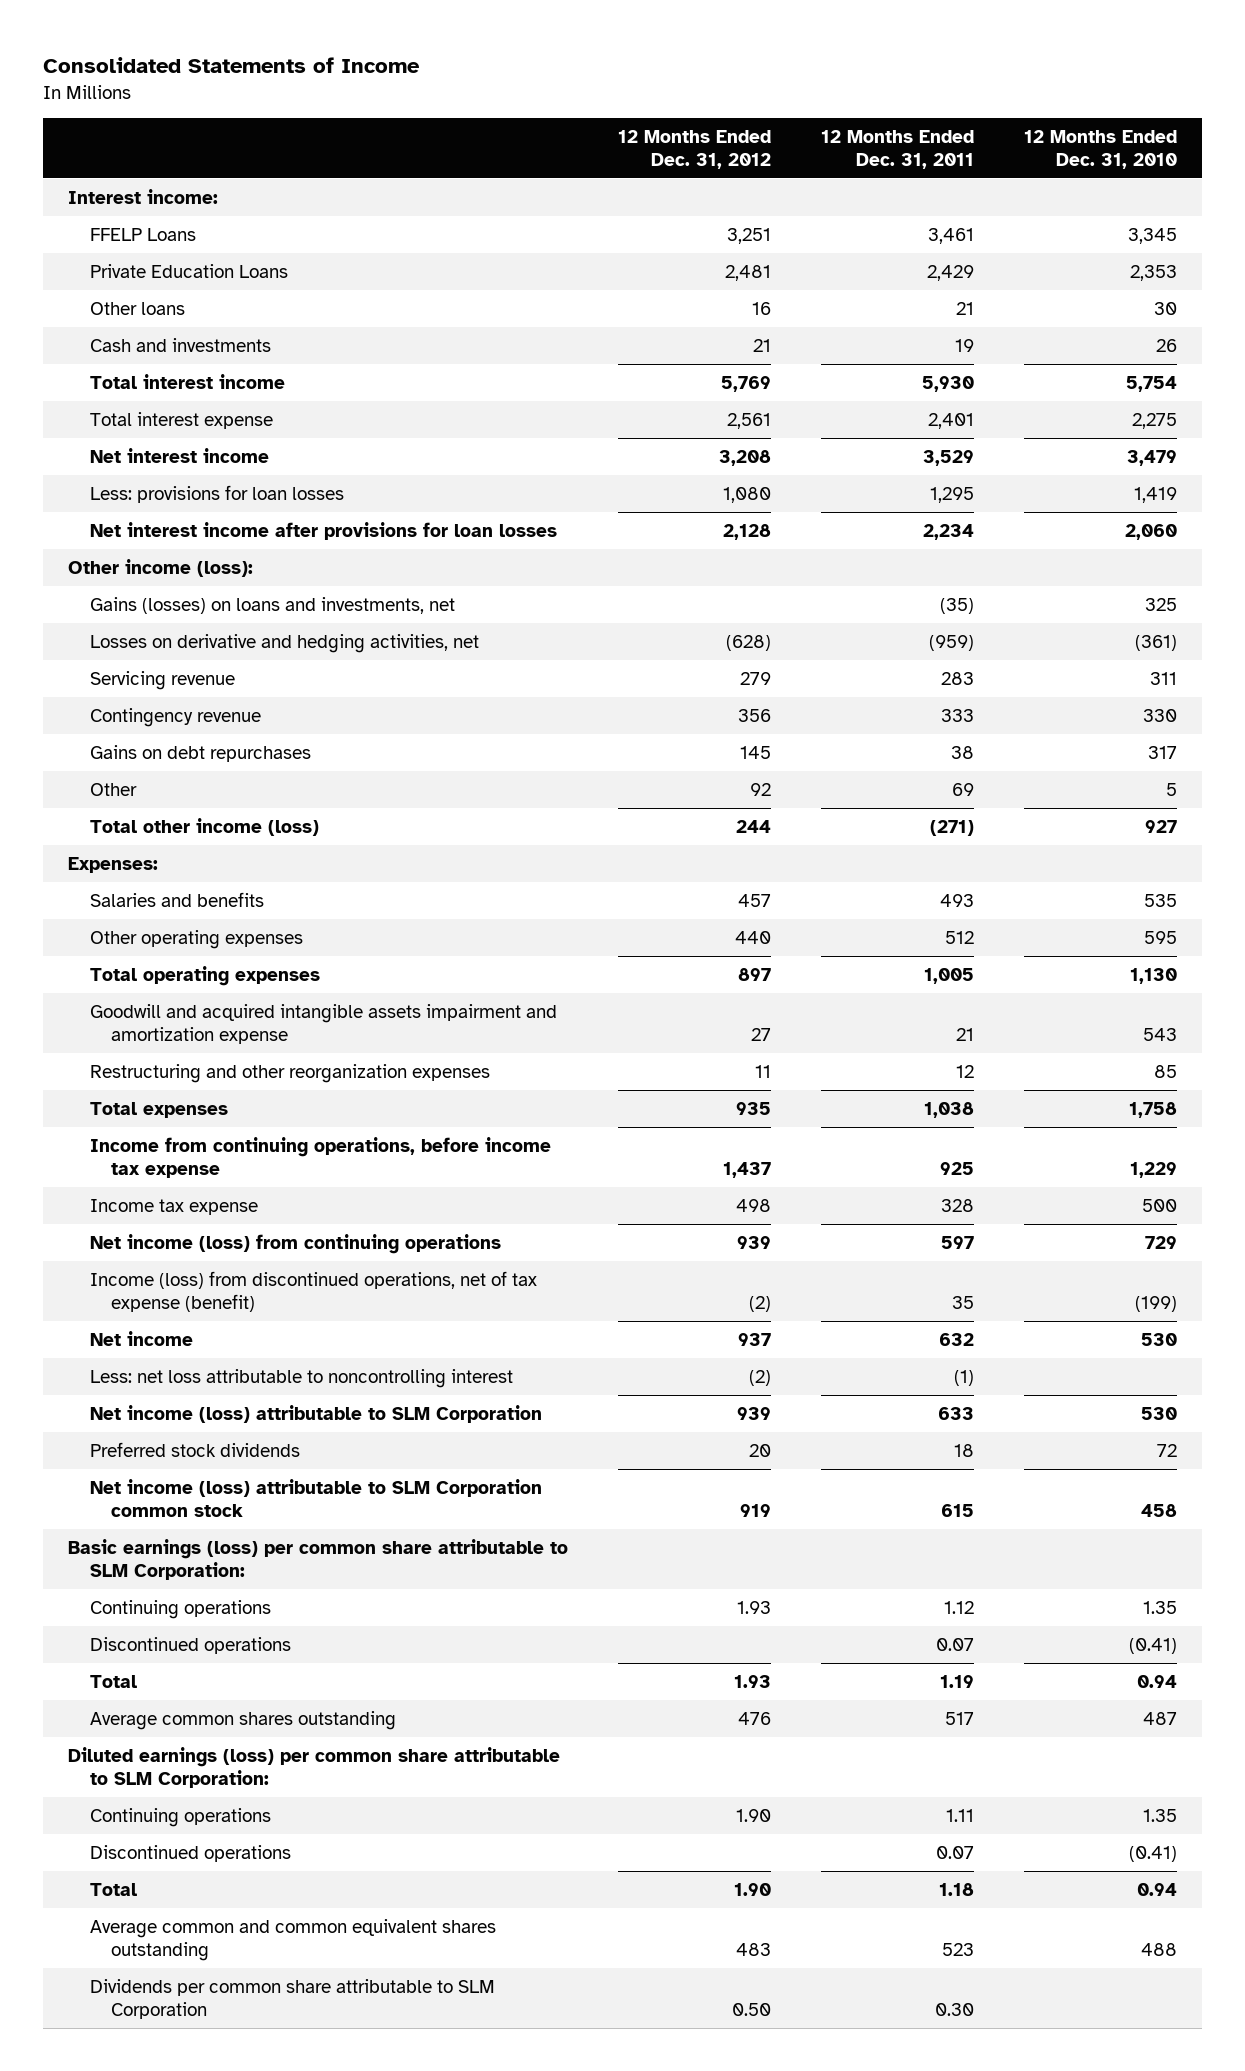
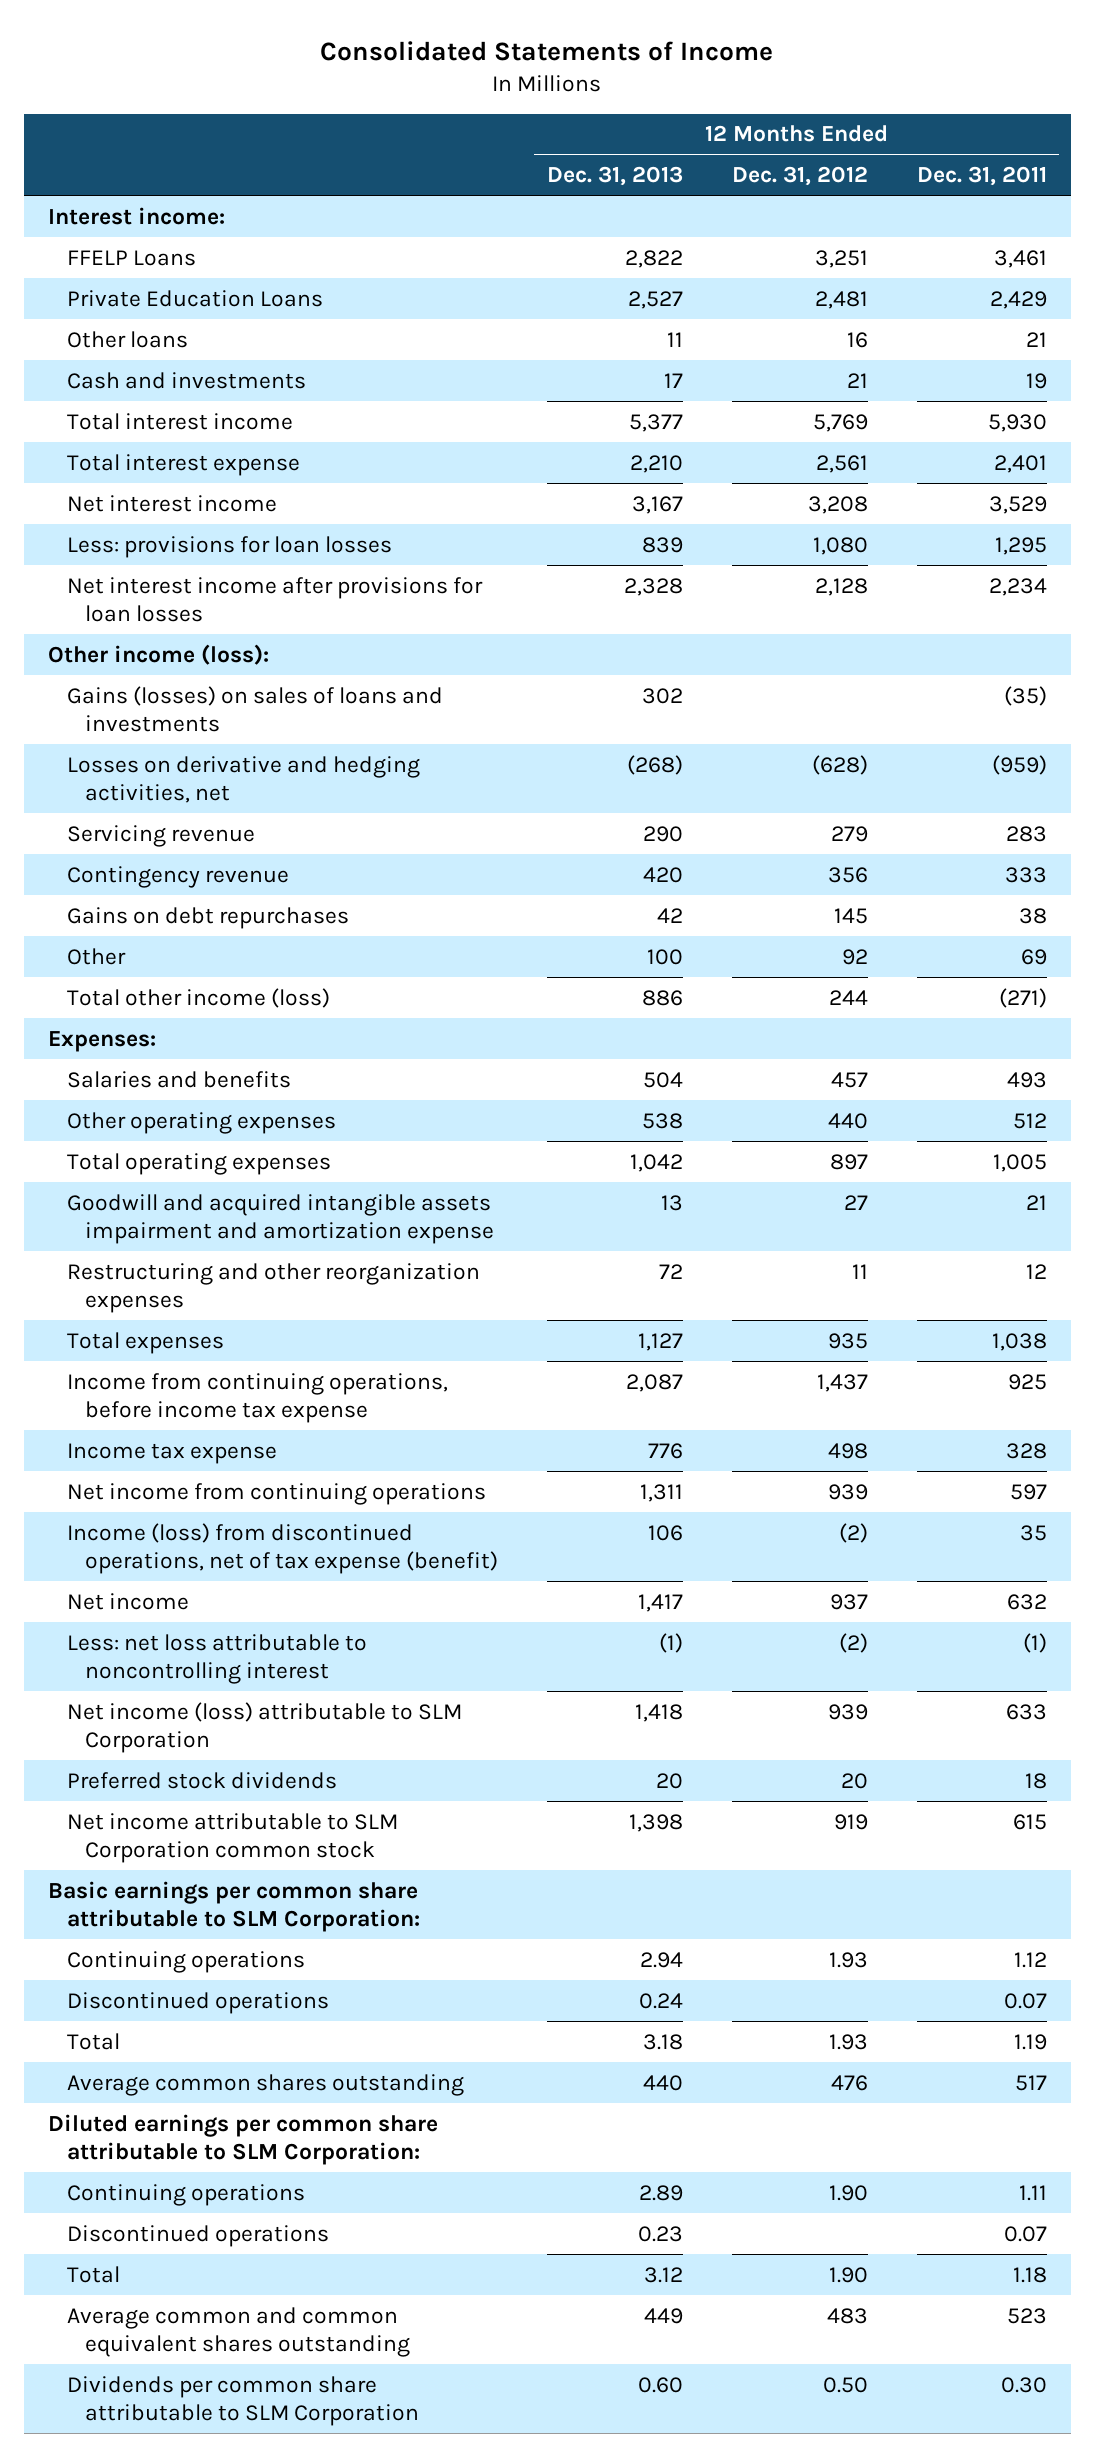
- | 12 Months Ended Dec. 31, 2012 | 12 Months Ended Dec. 31, 2011 | 12 Months Ended Dec. 31, 2010
+ | 12 Months Ended Dec. 31, 2013 | 12 Months Ended Dec. 31, 2012 | 12 Months Ended Dec. 31, 2011
- Gains (losses) on loans and investments, net | | (35) | 325
+ Gains (losses) on sales of loans and investments | 302 | | (35)
- Net income (loss) from continuing operations | 939 | 597 | 729
+ Net income from continuing operations | 1,311 | 939 | 597
- Net income (loss) attributable to SLM Corporation common stock | 919 | 615 | 458
- Basic earnings (loss) per common share attributable to SLM Corporation:
+ Net income attributable to SLM Corporation common stock | 1,398 | 919 | 615
+ Basic earnings per common share attributable to SLM Corporation:
- Diluted earnings (loss) per common share attributable to SLM Corporation:
+ Diluted earnings per common share attributable to SLM Corporation:

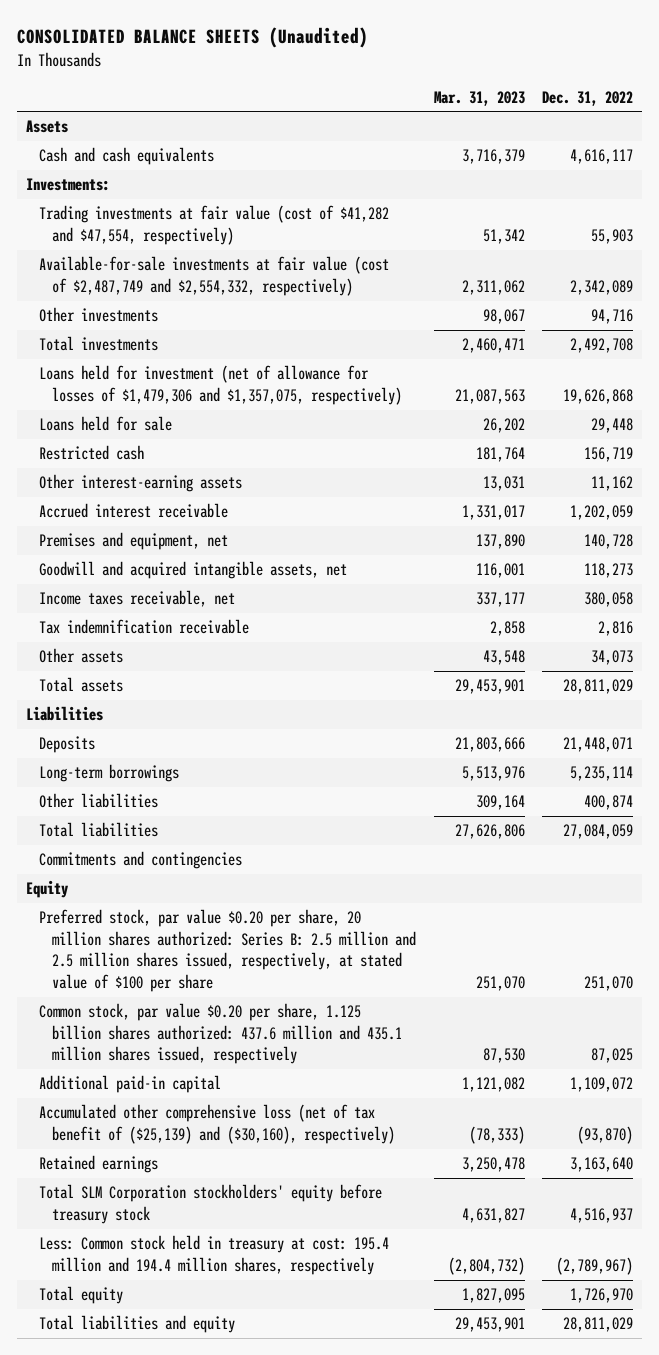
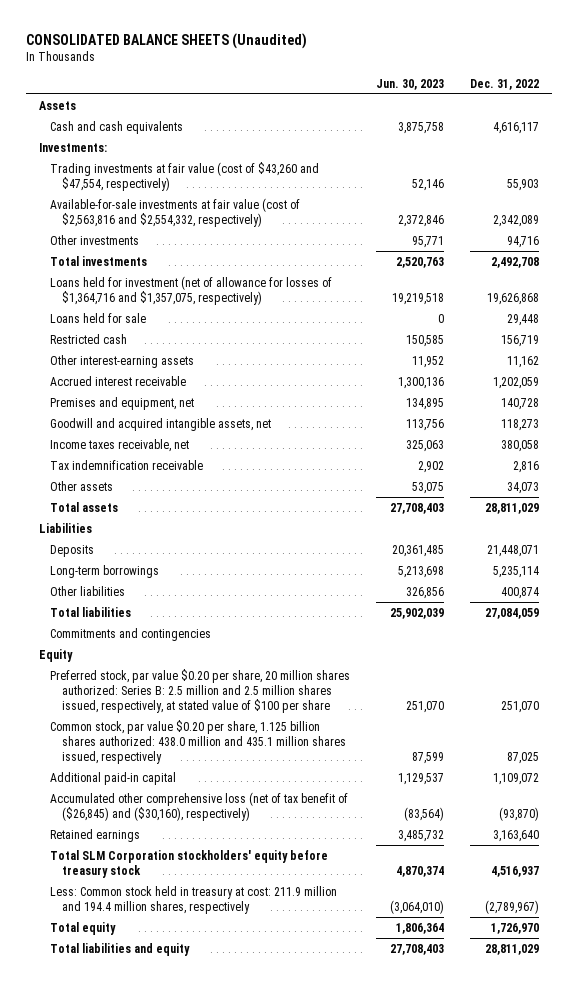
- | Mar. 31, 2023 | Dec. 31, 2022
+ | Jun. 30, 2023 | Dec. 31, 2022
- Trading investments at fair value (cost of $41,282 and $47,554, respectively) | 51,342 | 55,903
- Available-for-sale investments at fair value (cost of $2,487,749 and $2,554,332, respectively) | 2,311,062 | 2,342,089
+ Trading investments at fair value (cost of $43,260 and $47,554, respectively) | 52,146 | 55,903
+ Available-for-sale investments at fair value (cost of $2,563,816 and $2,554,332, respectively) | 2,372,846 | 2,342,089
- Loans held for investment (net of allowance for losses of $1,479,306 and $1,357,075, respectively) | 21,087,563 | 19,626,868
+ Loans held for investment (net of allowance for losses of $1,364,716 and $1,357,075, respectively) | 19,219,518 | 19,626,868
- Common stock, par value $0.20 per share, 1.125 billion shares authorized: 437.6 million and 435.1 million shares issued, respectively | 87,530 | 87,025
+ Common stock, par value $0.20 per share, 1.125 billion shares authorized: 438.0 million and 435.1 million shares issued, respectively | 87,599 | 87,025
- Accumulated other comprehensive loss (net of tax benefit of ($25,139) and ($30,160), respectively) | (78,333) | (93,870)
+ Accumulated other comprehensive loss (net of tax benefit of ($26,845) and ($30,160), respectively) | (83,564) | (93,870)
- Less: Common stock held in treasury at cost: 195.4 million and 194.4 million shares, respectively | (2,804,732) | (2,789,967)
+ Less: Common stock held in treasury at cost: 211.9 million and 194.4 million shares, respectively | (3,064,010) | (2,789,967)

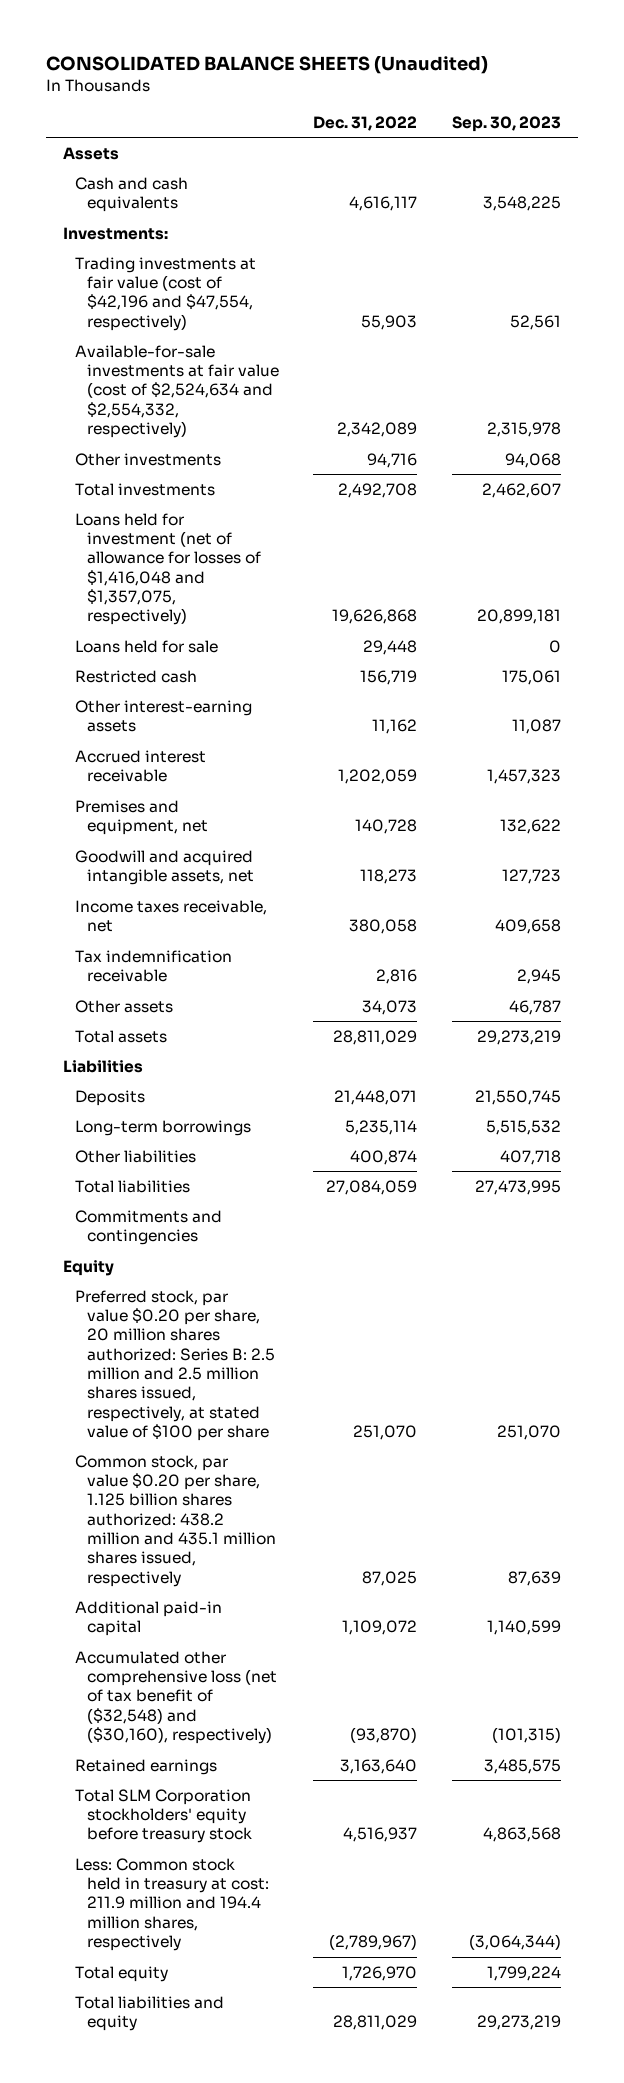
- | Jun. 30, 2023 | Dec. 31, 2022
+ | Dec. 31, 2022 | Sep. 30, 2023
- Trading investments at fair value (cost of $43,260 and $47,554, respectively) | 52,146 | 55,903
- Available-for-sale investments at fair value (cost of $2,563,816 and $2,554,332, respectively) | 2,372,846 | 2,342,089
+ Trading investments at fair value (cost of $42,196 and $47,554, respectively) | 55,903 | 52,561
+ Available-for-sale investments at fair value (cost of $2,524,634 and $2,554,332, respectively) | 2,342,089 | 2,315,978
- Loans held for investment (net of allowance for losses of $1,364,716 and $1,357,075, respectively) | 19,219,518 | 19,626,868
+ Loans held for investment (net of allowance for losses of $1,416,048 and $1,357,075, respectively) | 19,626,868 | 20,899,181
- Common stock, par value $0.20 per share, 1.125 billion shares authorized: 438.0 million and 435.1 million shares issued, respectively | 87,599 | 87,025
+ Common stock, par value $0.20 per share, 1.125 billion shares authorized: 438.2 million and 435.1 million shares issued, respectively | 87,025 | 87,639
- Accumulated other comprehensive loss (net of tax benefit of ($26,845) and ($30,160), respectively) | (83,564) | (93,870)
+ Accumulated other comprehensive loss (net of tax benefit of ($32,548) and ($30,160), respectively) | (93,870) | (101,315)

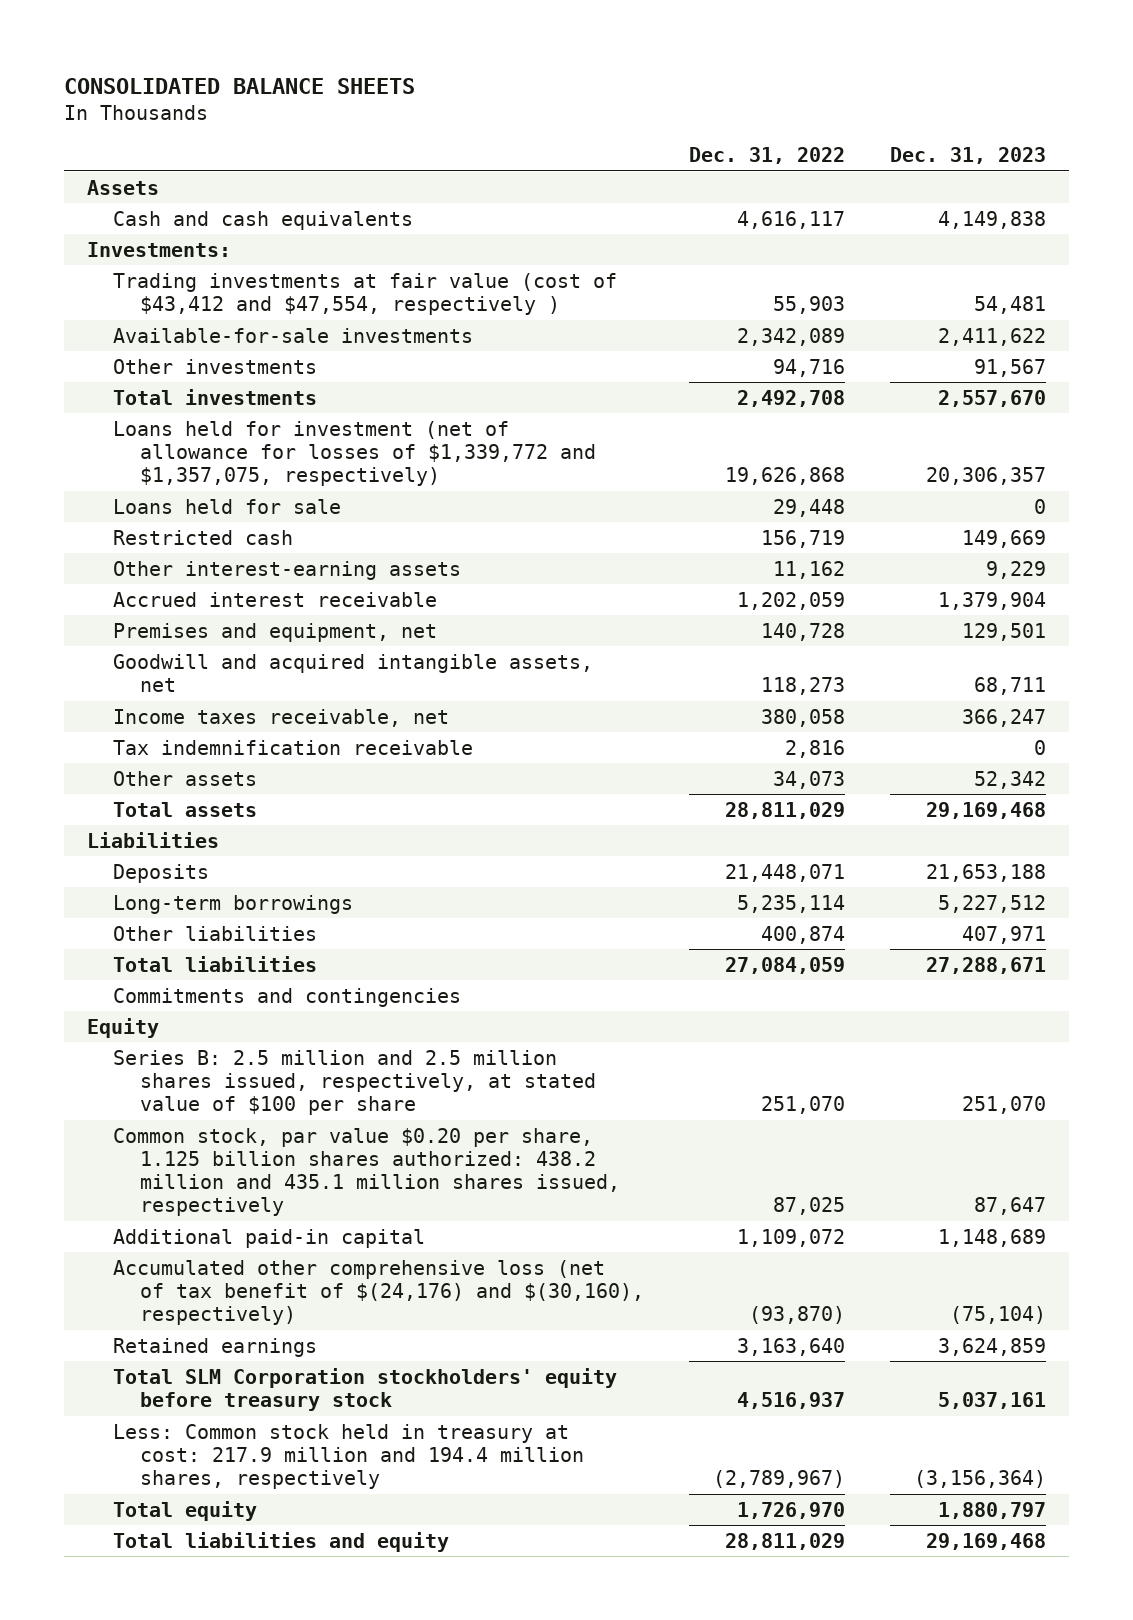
- CONSOLIDATED BALANCE SHEETS (Unaudited)
+ CONSOLIDATED BALANCE SHEETS
- | Dec. 31, 2022 | Sep. 30, 2023
+ | Dec. 31, 2022 | Dec. 31, 2023
- Trading investments at fair value (cost of $42,196 and $47,554, respectively) | 55,903 | 52,561
- Available-for-sale investments at fair value (cost of $2,524,634 and $2,554,332, respectively) | 2,342,089 | 2,315,978
+ Trading investments at fair value (cost of $43,412 and $47,554, respectively ) | 55,903 | 54,481
+ Available-for-sale investments | 2,342,089 | 2,411,622
- Loans held for investment (net of allowance for losses of $1,416,048 and $1,357,075, respectively) | 19,626,868 | 20,899,181
+ Loans held for investment (net of allowance for losses of $1,339,772 and $1,357,075, respectively) | 19,626,868 | 20,306,357
- Preferred stock, par value $0.20 per share, 20 million shares authorized: Series B: 2.5 million and 2.5 million shares issued, respectively, at stated value of $100 per share | 251,070 | 251,070
+ Series B: 2.5 million and 2.5 million shares issued, respectively, at stated value of $100 per share | 251,070 | 251,070
- Accumulated other comprehensive loss (net of tax benefit of ($32,548) and ($30,160), respectively) | (93,870) | (101,315)
+ Accumulated other comprehensive loss (net of tax benefit of $(24,176) and $(30,160), respectively) | (93,870) | (75,104)
- Less: Common stock held in treasury at cost: 211.9 million and 194.4 million shares, respectively | (2,789,967) | (3,064,344)
+ Less: Common stock held in treasury at cost: 217.9 million and 194.4 million shares, respectively | (2,789,967) | (3,156,364)

